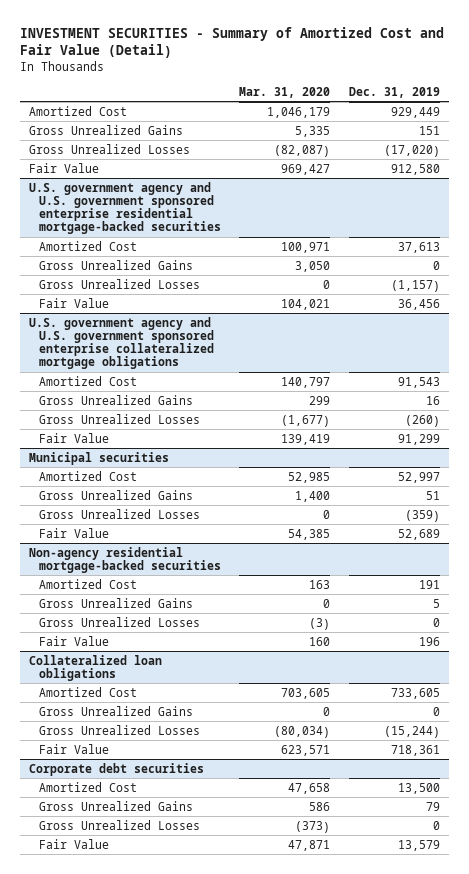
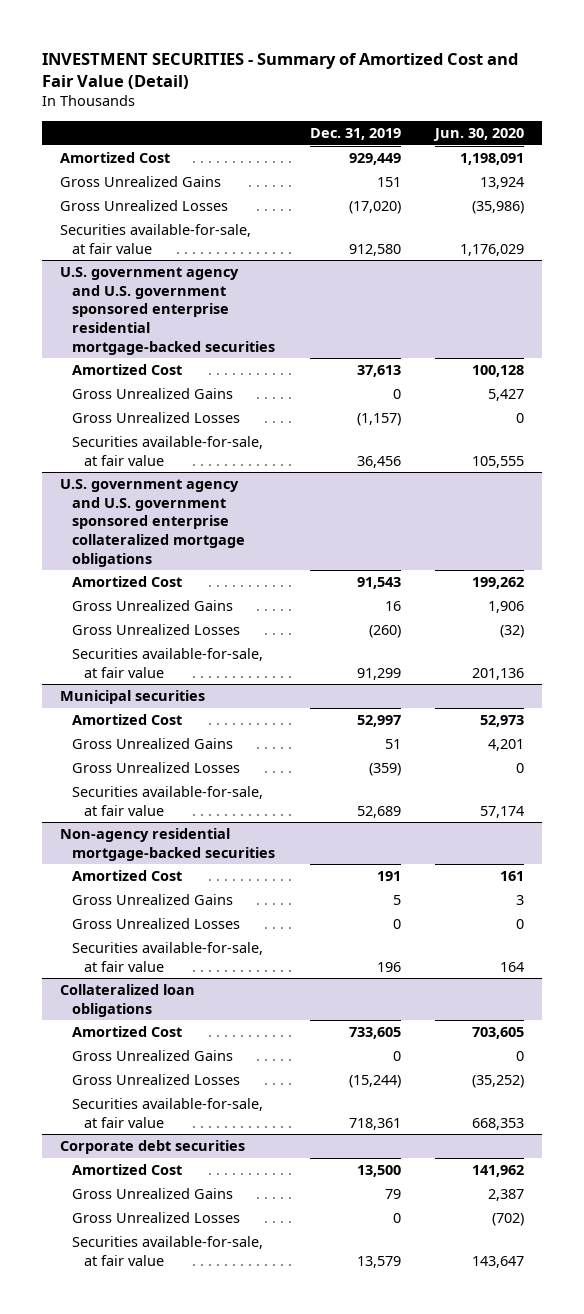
- | Mar. 31, 2020 | Dec. 31, 2019
+ | Dec. 31, 2019 | Jun. 30, 2020
- Fair Value | 969,427 | 912,580
+ Securities available-for-sale, at fair value | 912,580 | 1,176,029
@ U.S. government agency and U.S. government sponsored enterprise residential mortgage-backed securities
- Fair Value | 104,021 | 36,456
+ Securities available-for-sale, at fair value | 36,456 | 105,555
@ U.S. government agency and U.S. government sponsored enterprise collateralized mortgage obligations
- Fair Value | 139,419 | 91,299
+ Securities available-for-sale, at fair value | 91,299 | 201,136
@ Municipal securities
- Fair Value | 54,385 | 52,689
+ Securities available-for-sale, at fair value | 52,689 | 57,174
@ Non-agency residential mortgage-backed securities
- Fair Value | 160 | 196
+ Securities available-for-sale, at fair value | 196 | 164
@ Collateralized loan obligations
- Fair Value | 623,571 | 718,361
+ Securities available-for-sale, at fair value | 718,361 | 668,353
@ Corporate debt securities
- Fair Value | 47,871 | 13,579
+ Securities available-for-sale, at fair value | 13,579 | 143,647

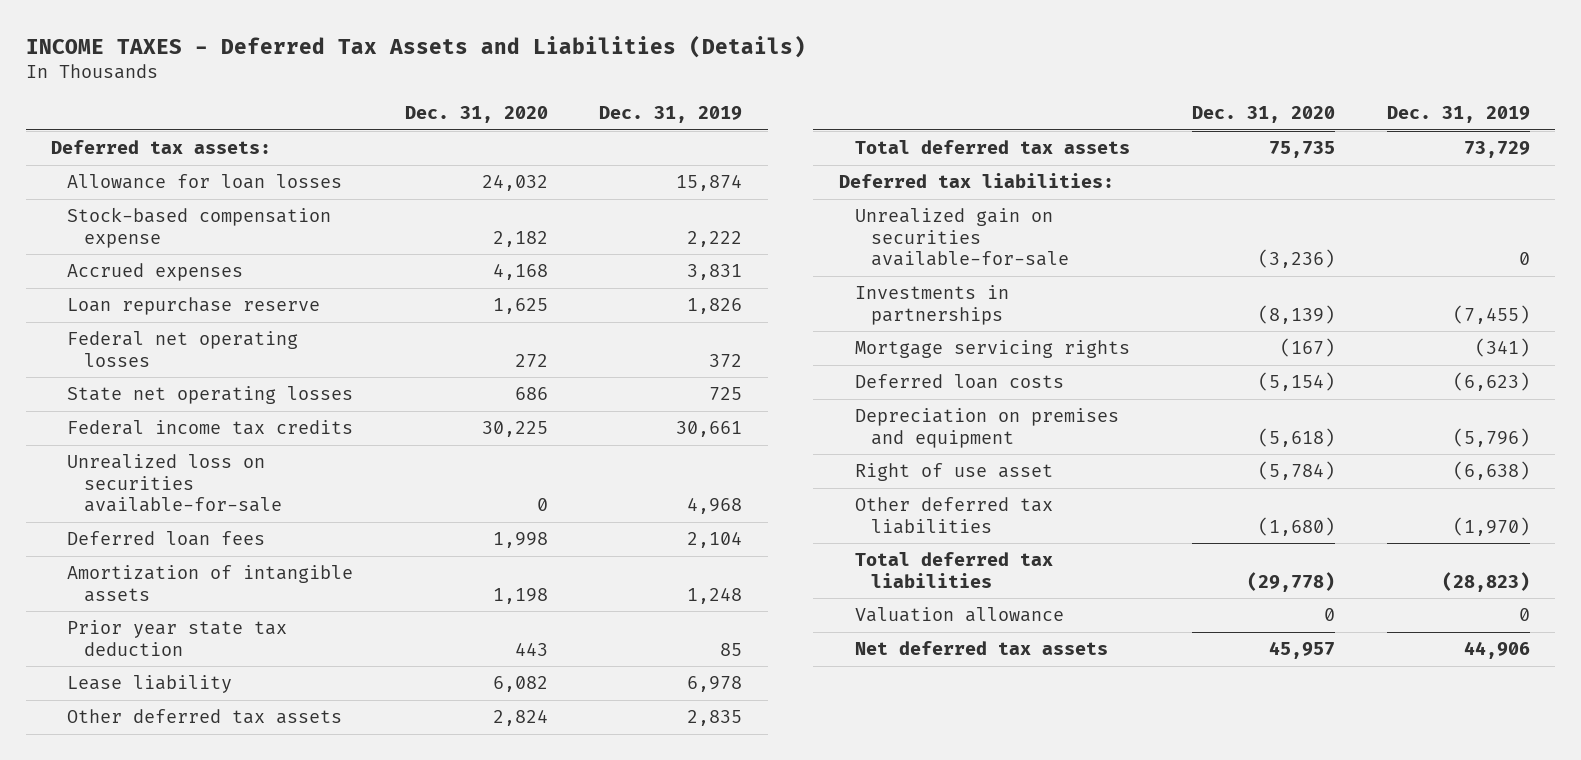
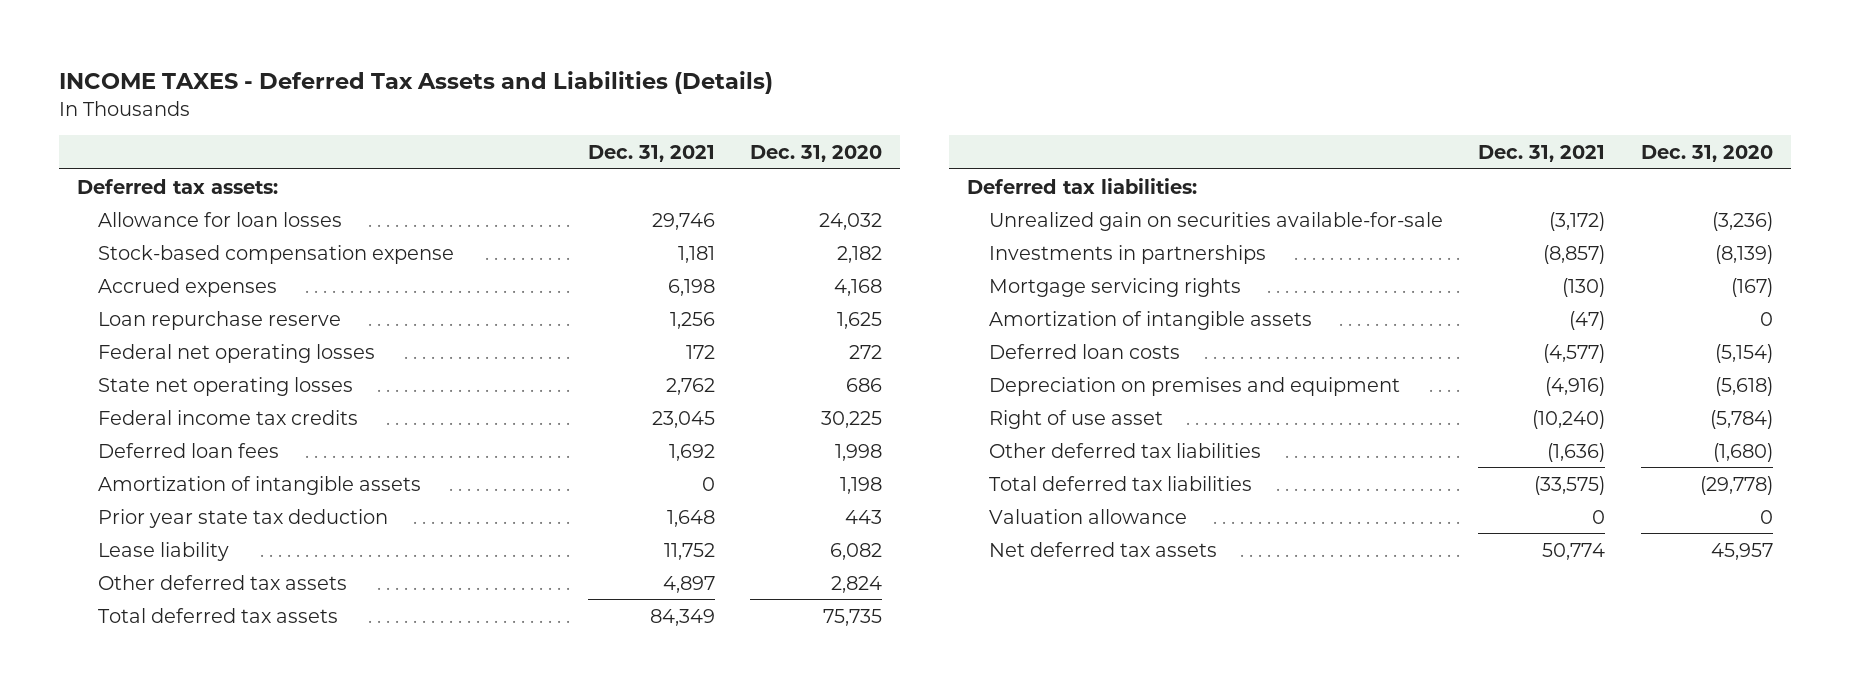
- | Dec. 31, 2020 | Dec. 31, 2019
+ | Dec. 31, 2021 | Dec. 31, 2020
- Unrealized loss on securities available-for-sale | 0 | 4,968
+ Amortization of intangible assets | (47) | 0

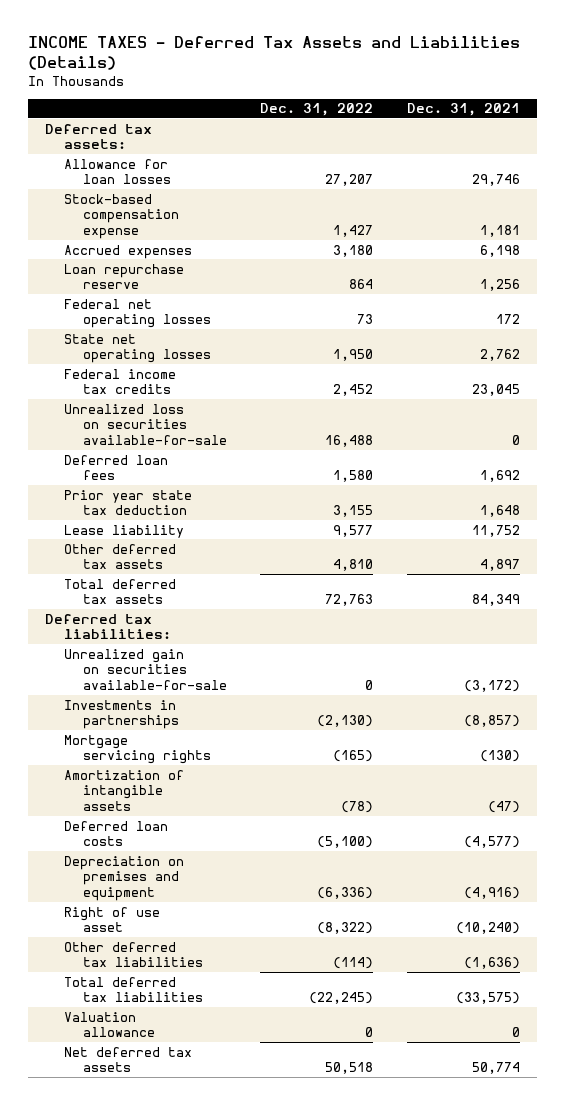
- | Dec. 31, 2021 | Dec. 31, 2020
+ | Dec. 31, 2022 | Dec. 31, 2021
+ Unrealized loss on securities available-for-sale | 16,488 | 0
- Amortization of intangible assets | 0 | 1,198

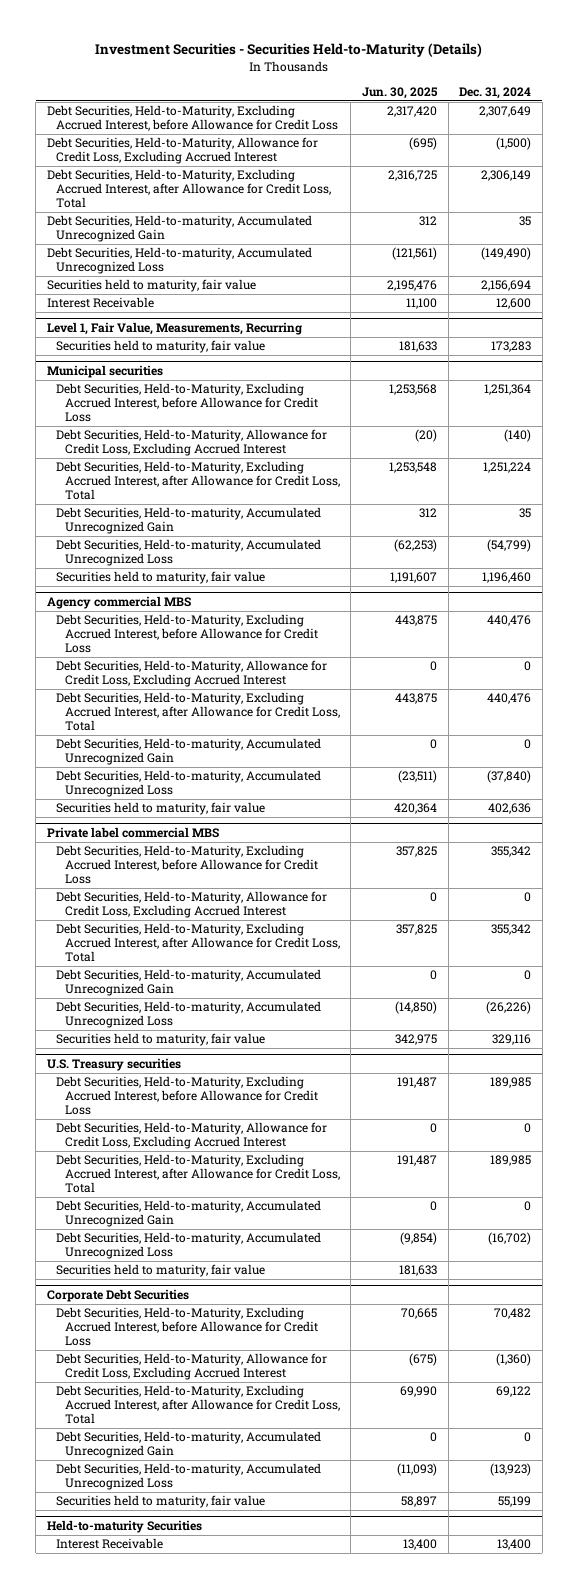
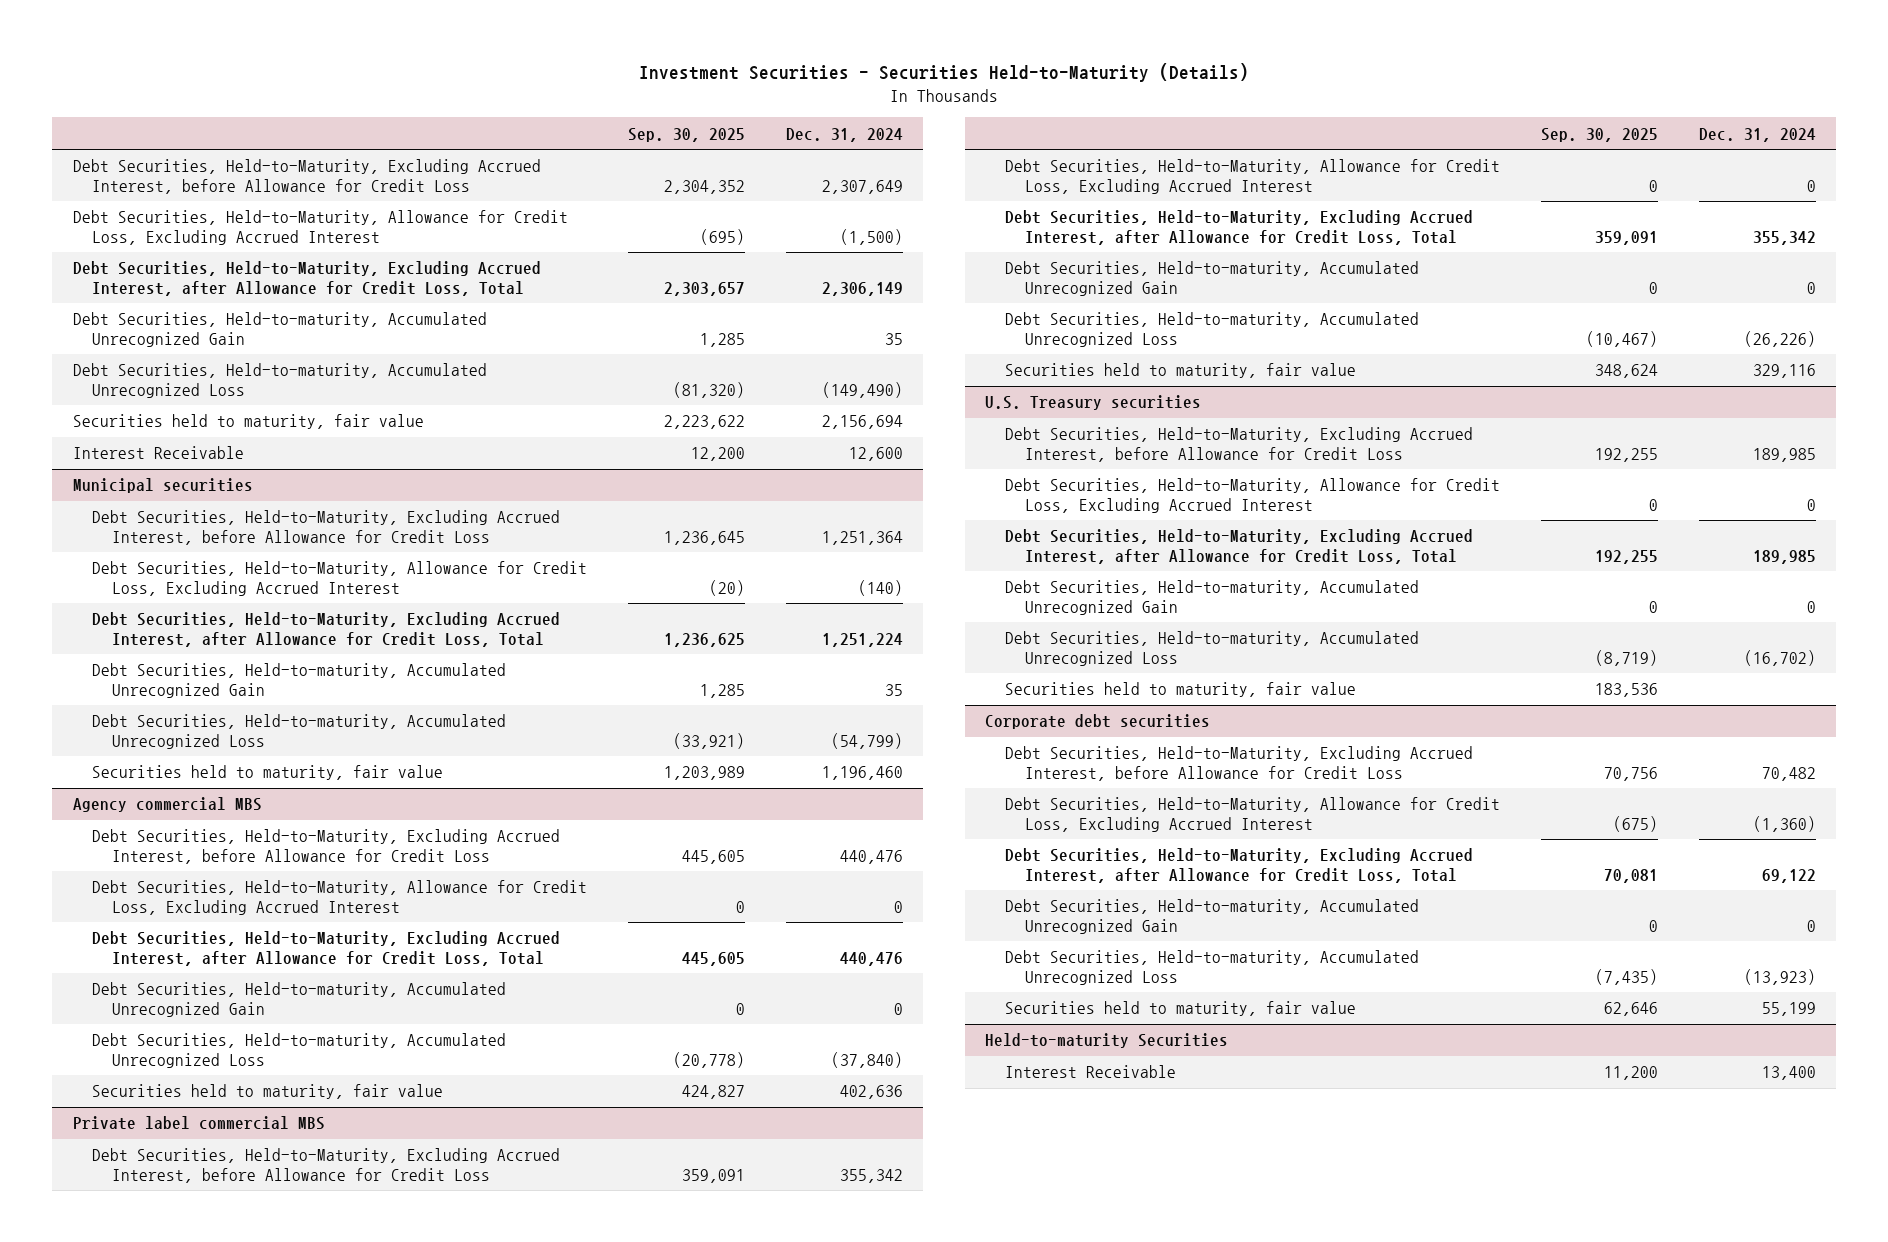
- | Jun. 30, 2025 | Dec. 31, 2024
+ | Sep. 30, 2025 | Dec. 31, 2024
- Level 1, Fair Value, Measurements, Recurring
- Securities held to maturity, fair value | 181,633 | 173,283
- Corporate Debt Securities
+ Corporate debt securities

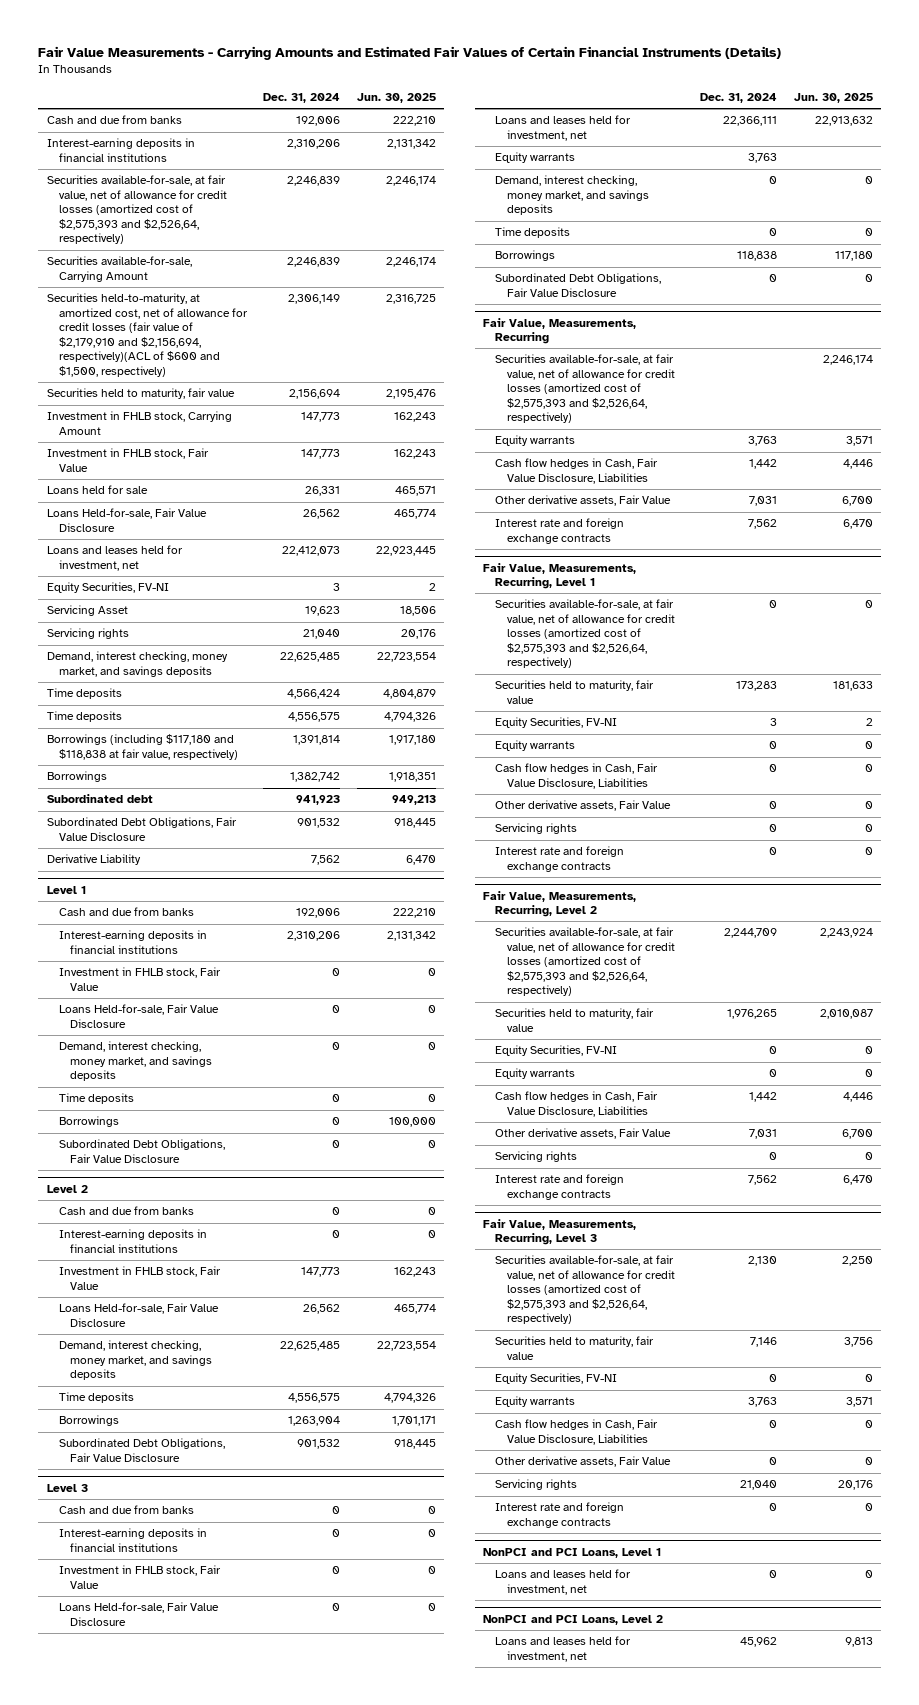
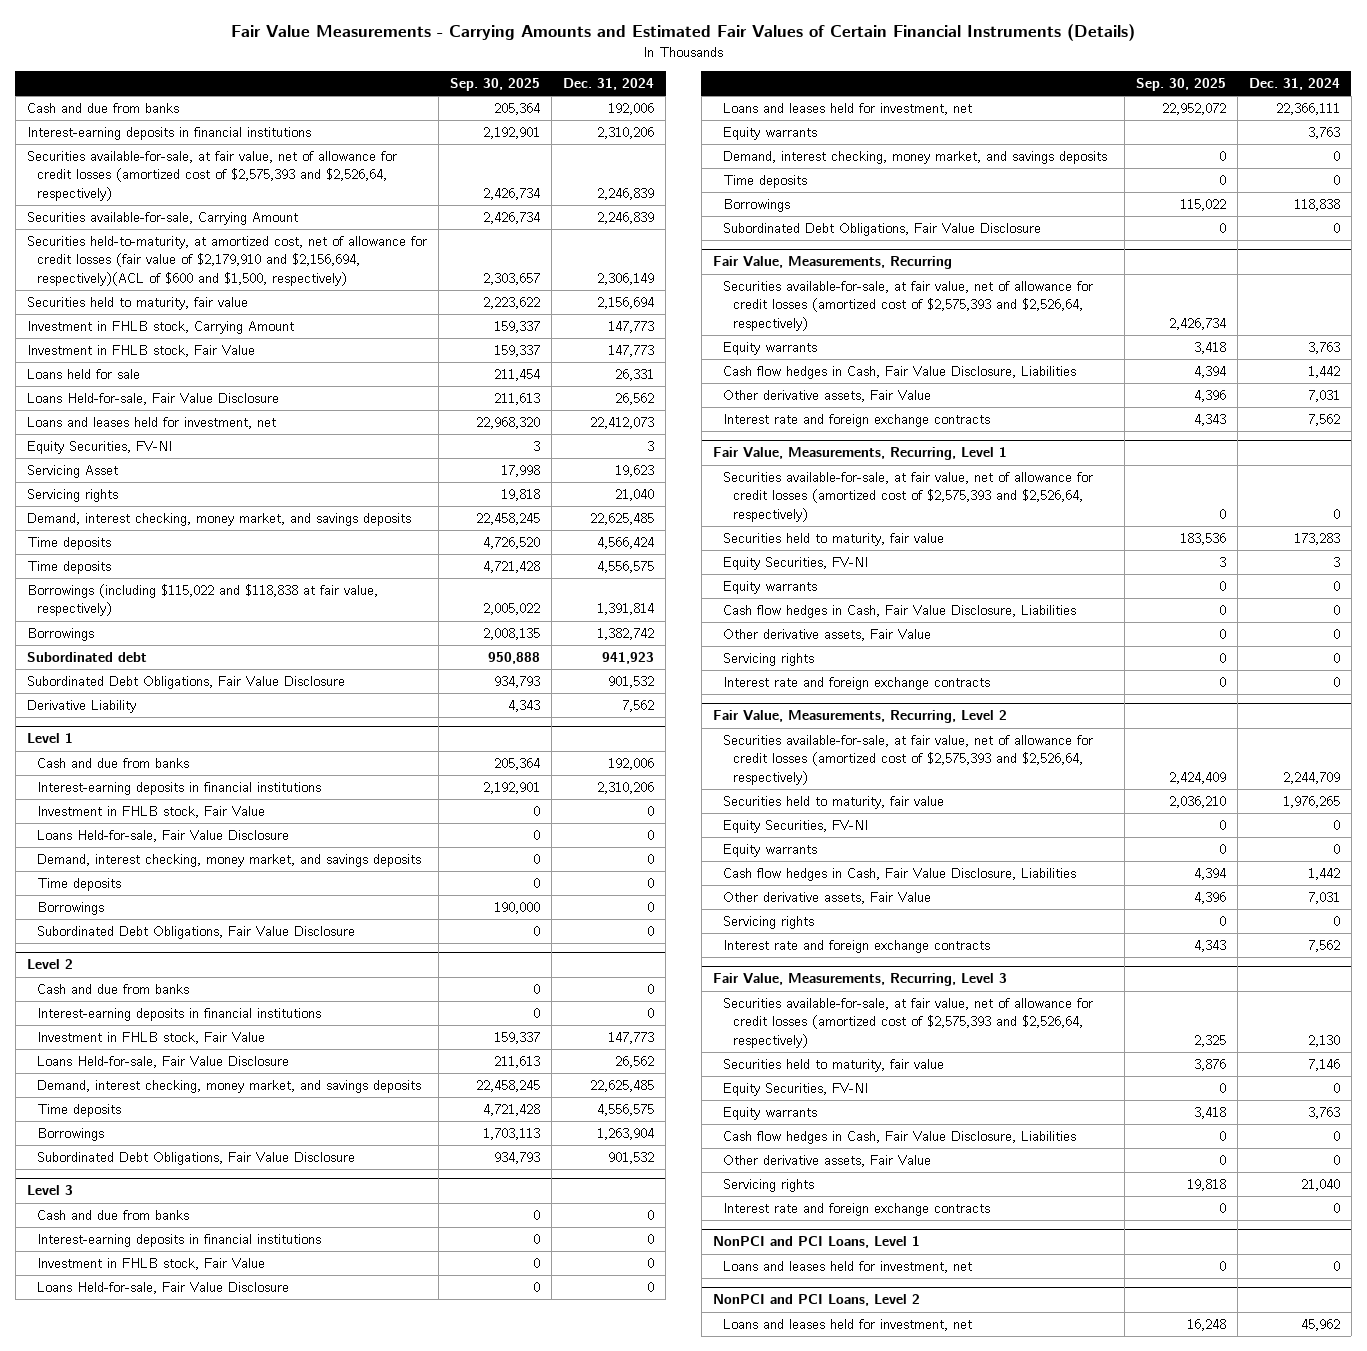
- | Dec. 31, 2024 | Jun. 30, 2025
+ | Sep. 30, 2025 | Dec. 31, 2024
- Borrowings (including $117,180 and $118,838 at fair value, respectively) | 1,391,814 | 1,917,180
+ Borrowings (including $115,022 and $118,838 at fair value, respectively) | 2,005,022 | 1,391,814

